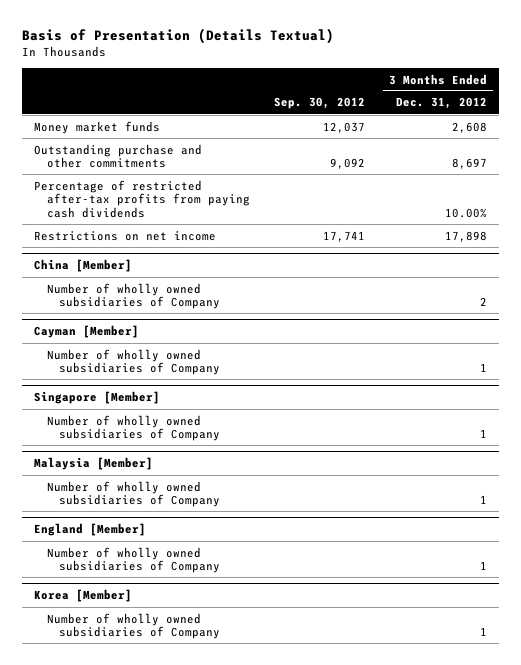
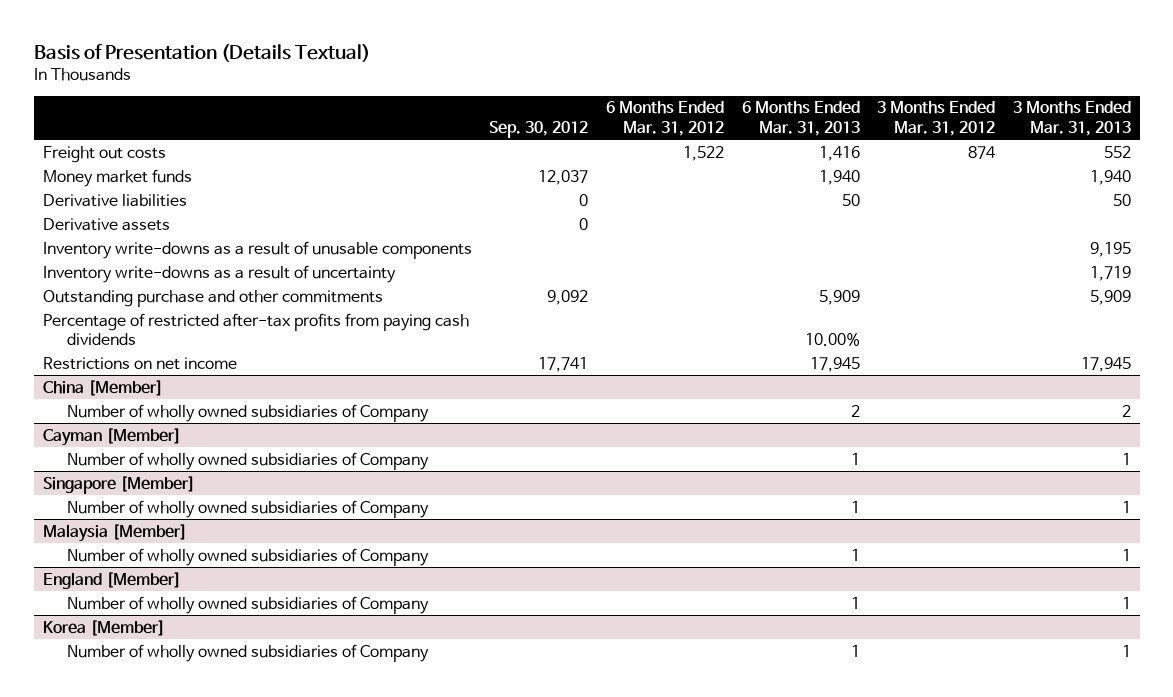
- | Sep. 30, 2012 | 3 Months Ended Dec. 31, 2012
+ | Sep. 30, 2012 | 6 Months Ended Mar. 31, 2012 | 6 Months Ended Mar. 31, 2013 | 3 Months Ended Mar. 31, 2012 | 3 Months Ended Mar. 31, 2013
+ Freight out costs | | 1,522 | 1,416 | 874 | 552
+ Derivative liabilities | 0 | | 50 | | 50
+ Derivative assets | 0 | | | |
+ Inventory write-downs as a result of unusable components | | | | | 9,195
+ Inventory write-downs as a result of uncertainty | | | | | 1,719

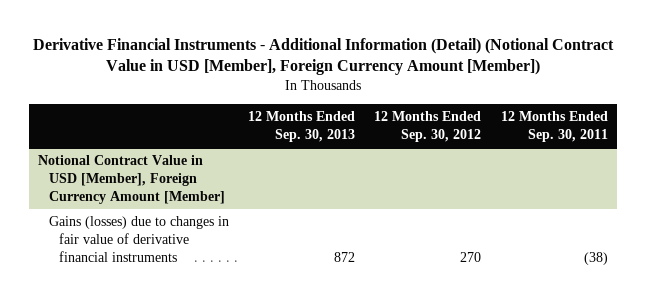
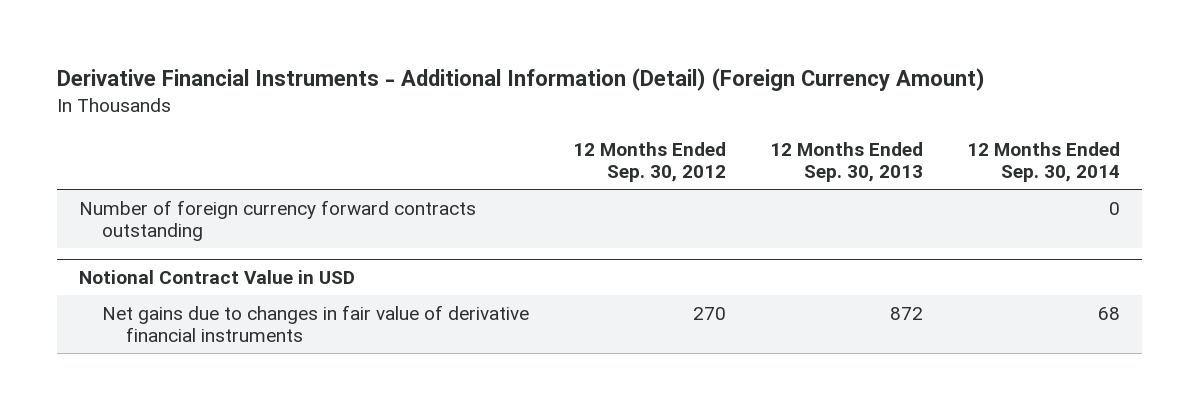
- Derivative Financial Instruments - Additional Information (Detail) (Notional Contract Value in USD [Member], Foreign Currency Amount [Member])
+ Derivative Financial Instruments - Additional Information (Detail) (Foreign Currency Amount)
- | 12 Months Ended Sep. 30, 2013 | 12 Months Ended Sep. 30, 2012 | 12 Months Ended Sep. 30, 2011
+ | 12 Months Ended Sep. 30, 2012 | 12 Months Ended Sep. 30, 2013 | 12 Months Ended Sep. 30, 2014
- Notional Contract Value in USD [Member], Foreign Currency Amount [Member]
- Gains (losses) due to changes in fair value of derivative financial instruments | 872 | 270 | (38)
+ Number of foreign currency forward contracts outstanding | | | 0
+ Notional Contract Value in USD
+ Net gains due to changes in fair value of derivative financial instruments | 270 | 872 | 68

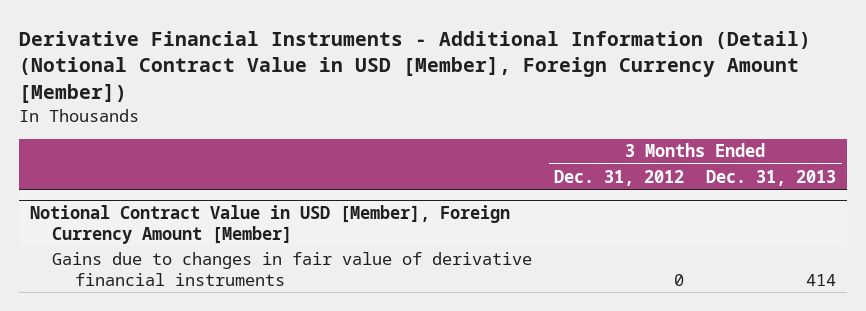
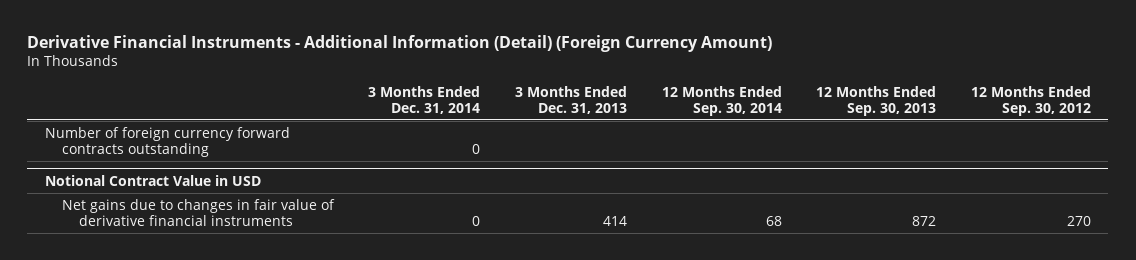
- Derivative Financial Instruments - Additional Information (Detail) (Notional Contract Value in USD [Member], Foreign Currency Amount [Member])
+ Derivative Financial Instruments - Additional Information (Detail) (Foreign Currency Amount)
- | 3 Months Ended Dec. 31, 2012 | 3 Months Ended Dec. 31, 2013
+ | 3 Months Ended Dec. 31, 2014 | 3 Months Ended Dec. 31, 2013 | 12 Months Ended Sep. 30, 2014 | 12 Months Ended Sep. 30, 2013 | 12 Months Ended Sep. 30, 2012
- Notional Contract Value in USD [Member], Foreign Currency Amount [Member]
- Gains due to changes in fair value of derivative financial instruments | 0 | 414
+ Number of foreign currency forward contracts outstanding | 0 | | | |
+ Notional Contract Value in USD
+ Net gains due to changes in fair value of derivative financial instruments | 0 | 414 | 68 | 872 | 270

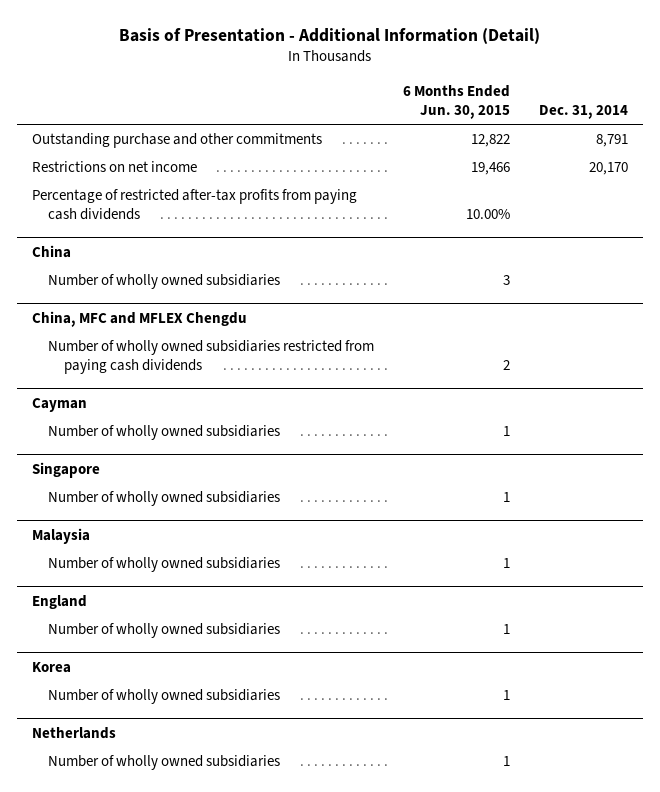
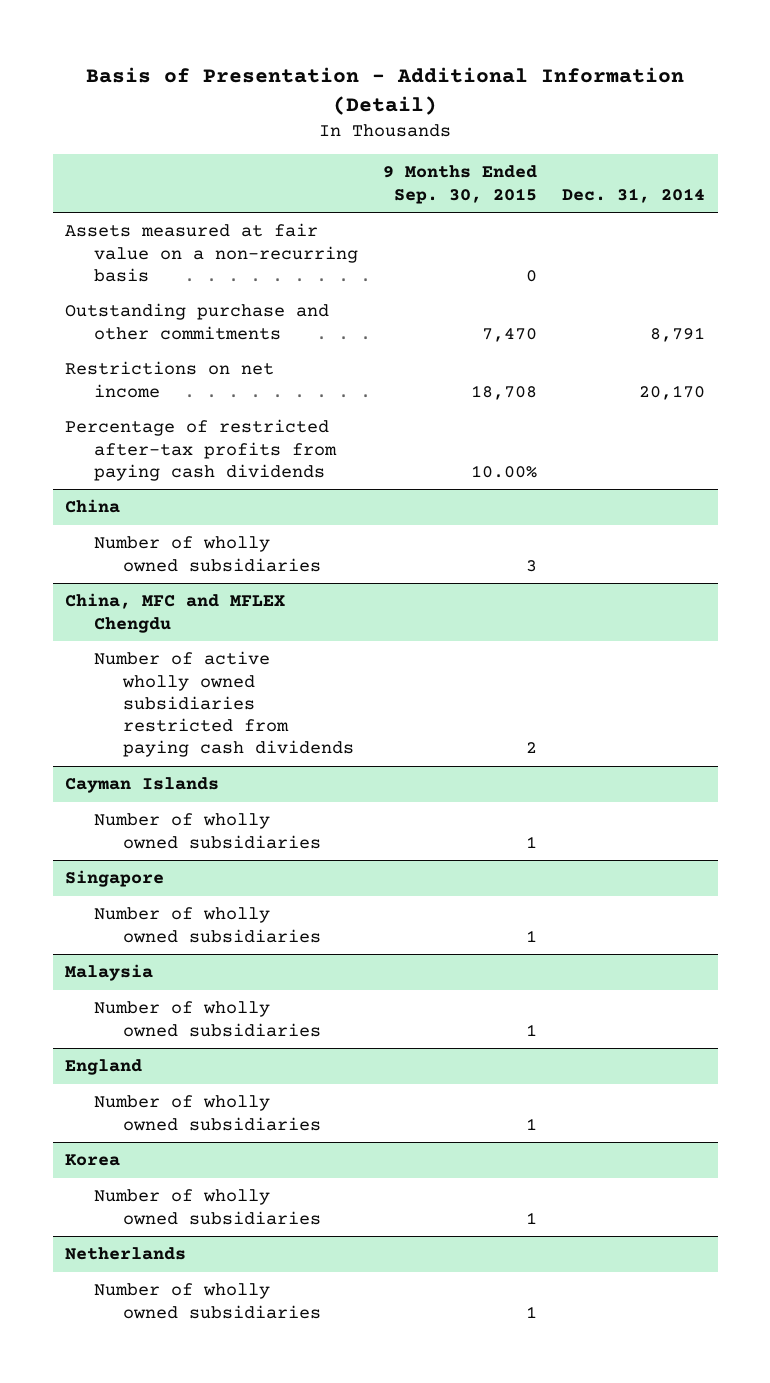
- | 6 Months Ended Jun. 30, 2015 | Dec. 31, 2014
+ | 9 Months Ended Sep. 30, 2015 | Dec. 31, 2014
+ Assets measured at fair value on a non-recurring basis | 0 |
@ China, MFC and MFLEX Chengdu
- Number of wholly owned subsidiaries restricted from paying cash dividends | 2 |
- Cayman
@ China, MFC and MFLEX Chengdu
+ Number of active wholly owned subsidiaries restricted from paying cash dividends | 2 |
+ Cayman Islands

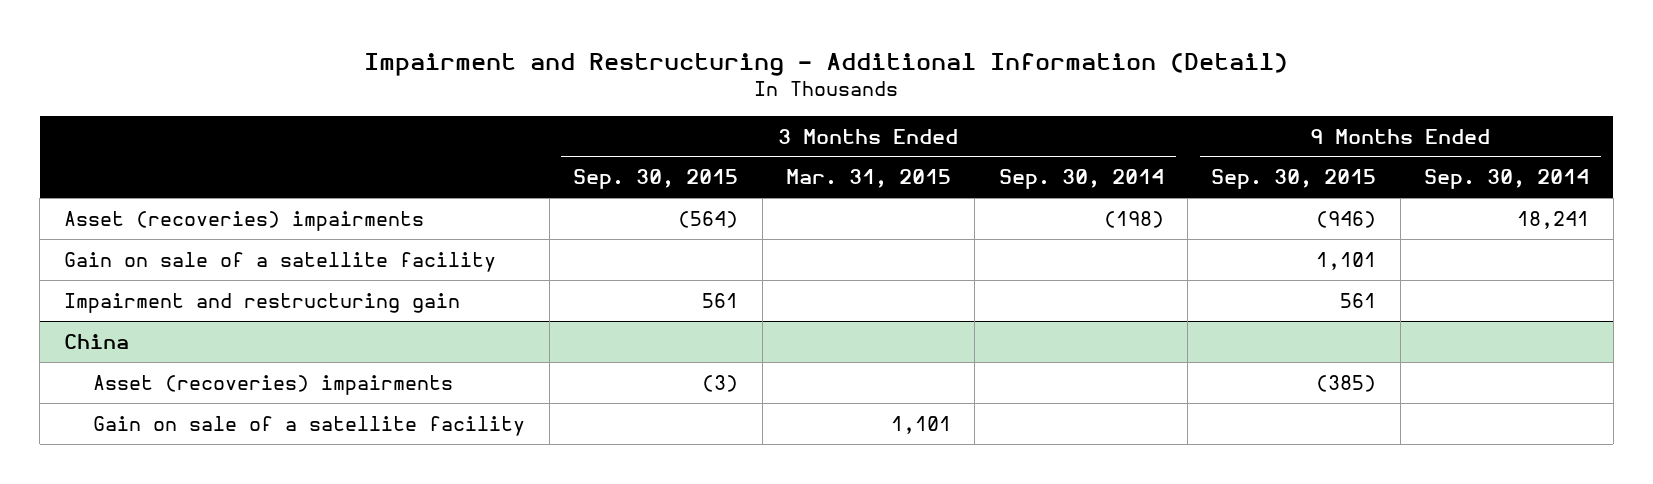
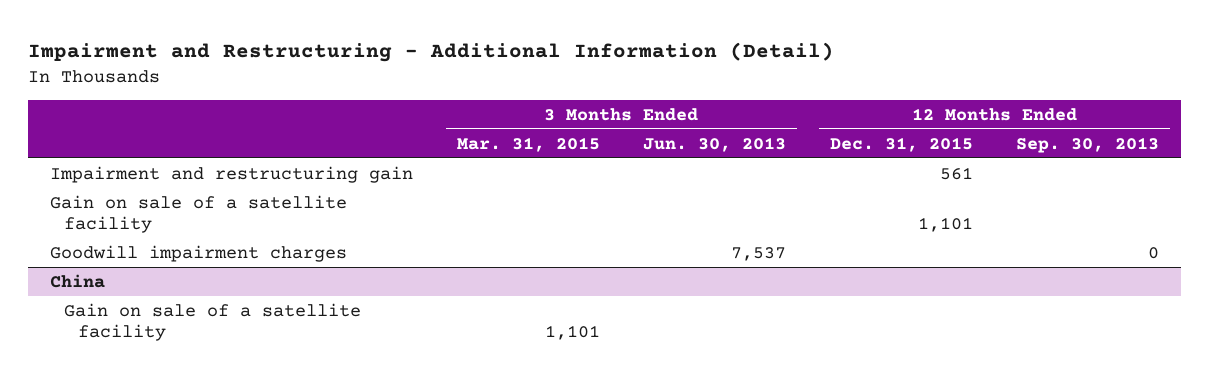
- | 3 Months Ended Sep. 30, 2015 | 3 Months Ended Mar. 31, 2015 | 3 Months Ended Sep. 30, 2014 | 9 Months Ended Sep. 30, 2015 | 9 Months Ended Sep. 30, 2014
+ | 3 Months Ended Mar. 31, 2015 | 3 Months Ended Jun. 30, 2013 | 12 Months Ended Dec. 31, 2015 | 12 Months Ended Sep. 30, 2013
- Asset (recoveries) impairments | (564) | | (198) | (946) | 18,241
moved down: Gain on sale of a satellite facility | | | 1,101 |
+ Goodwill impairment charges | | 7,537 | | 0
@ China
- Asset (recoveries) impairments | (3) | | | (385) |

